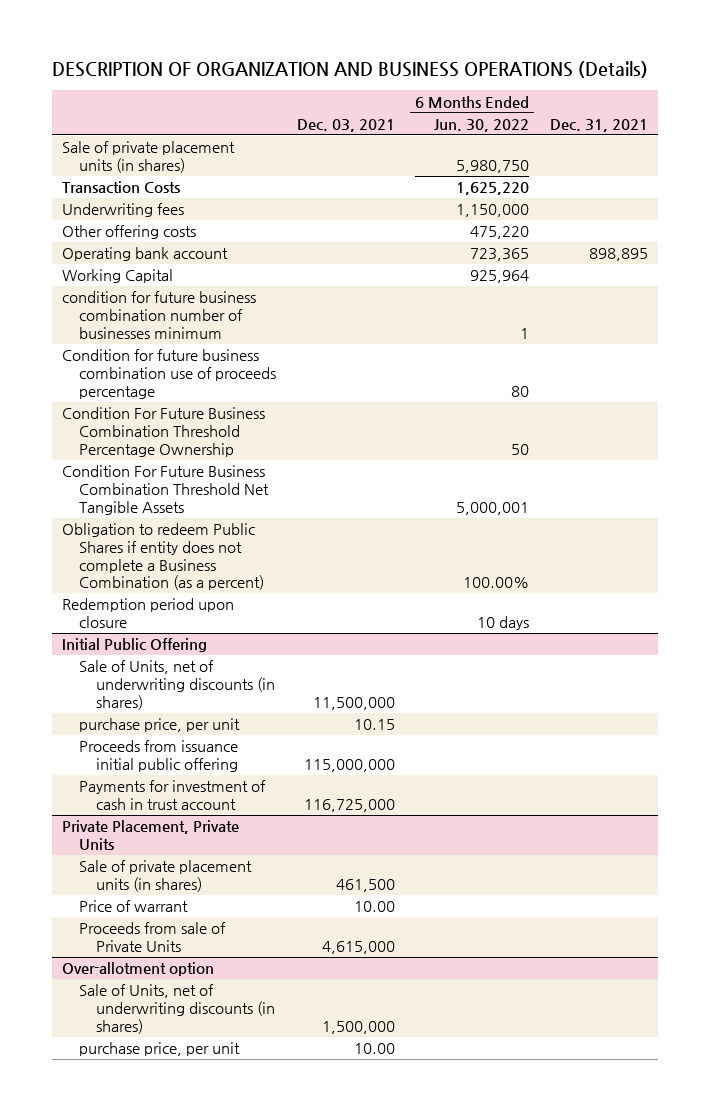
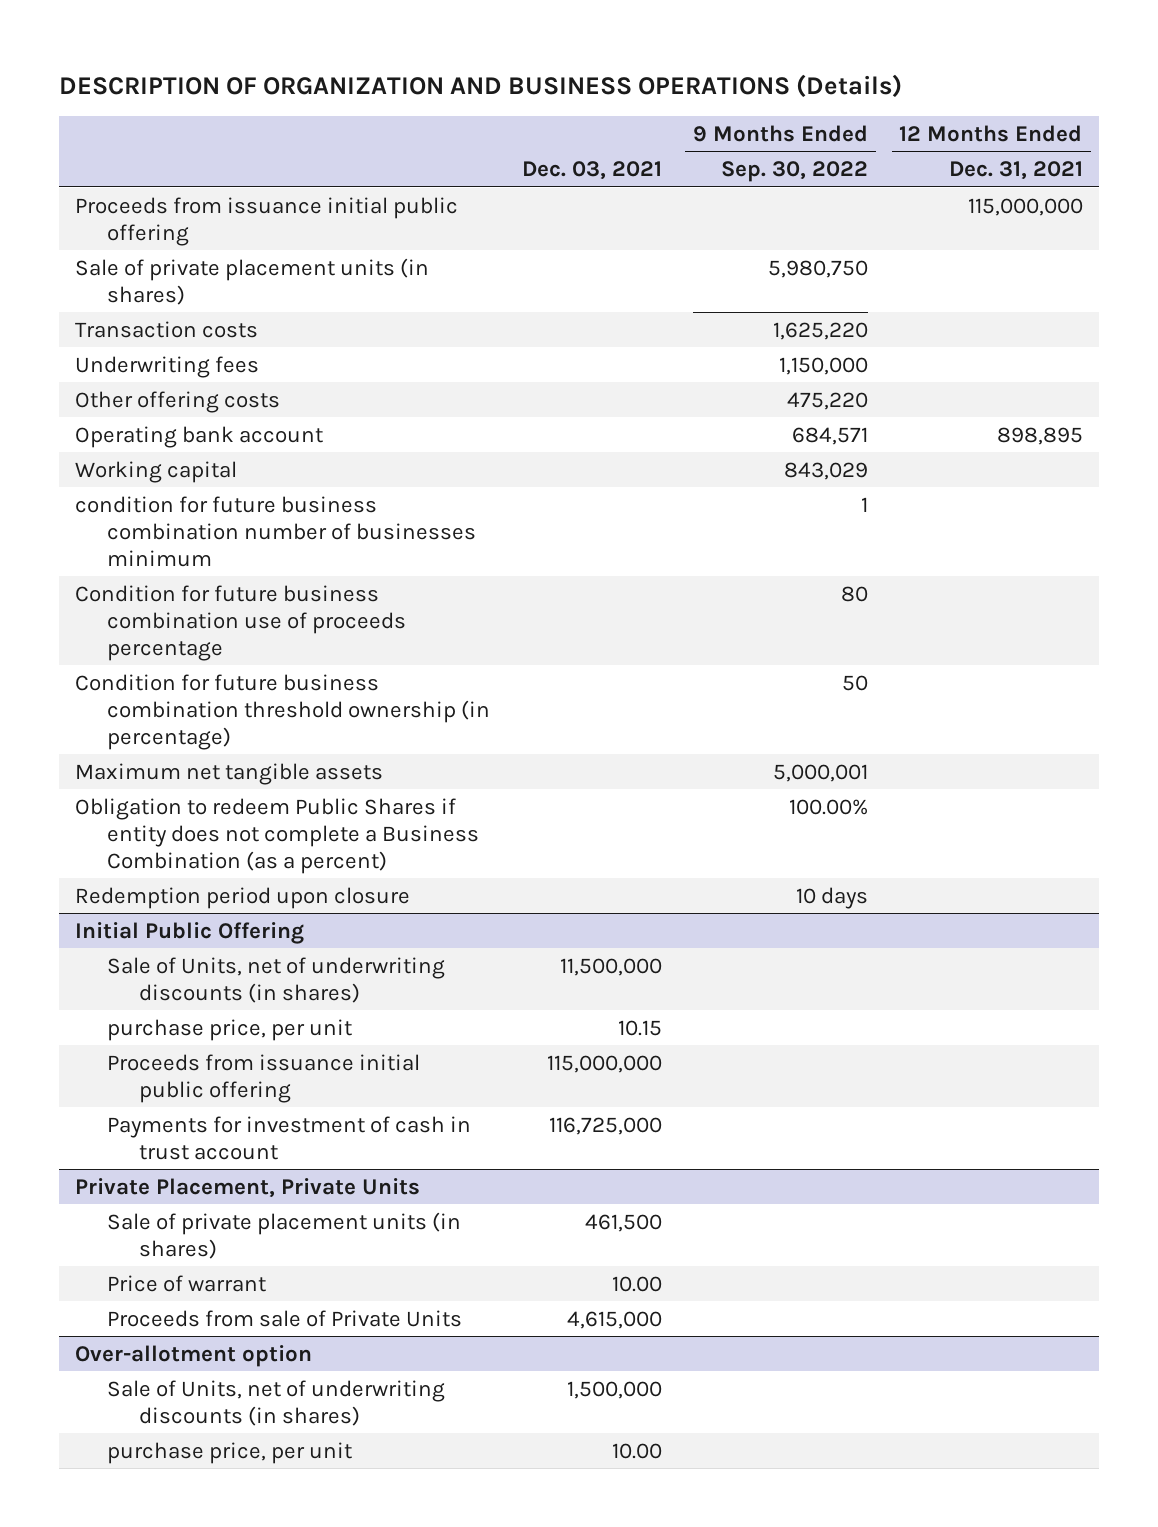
- | Dec. 03, 2021 | 6 Months Ended Jun. 30, 2022 | Dec. 31, 2021
+ | Dec. 03, 2021 | 9 Months Ended Sep. 30, 2022 | 12 Months Ended Dec. 31, 2021
+ Proceeds from issuance initial public offering | | | 115,000,000
- Transaction Costs | | 1,625,220 |
+ Transaction costs | | 1,625,220 |
- Working Capital | | 925,964 |
+ Working capital | | 843,029 |
- Condition For Future Business Combination Threshold Percentage Ownership | | 50 |
- Condition For Future Business Combination Threshold Net Tangible Assets | | 5,000,001 |
+ Condition for future business combination threshold ownership (in percentage) | | 50 |
+ Maximum net tangible assets | | 5,000,001 |

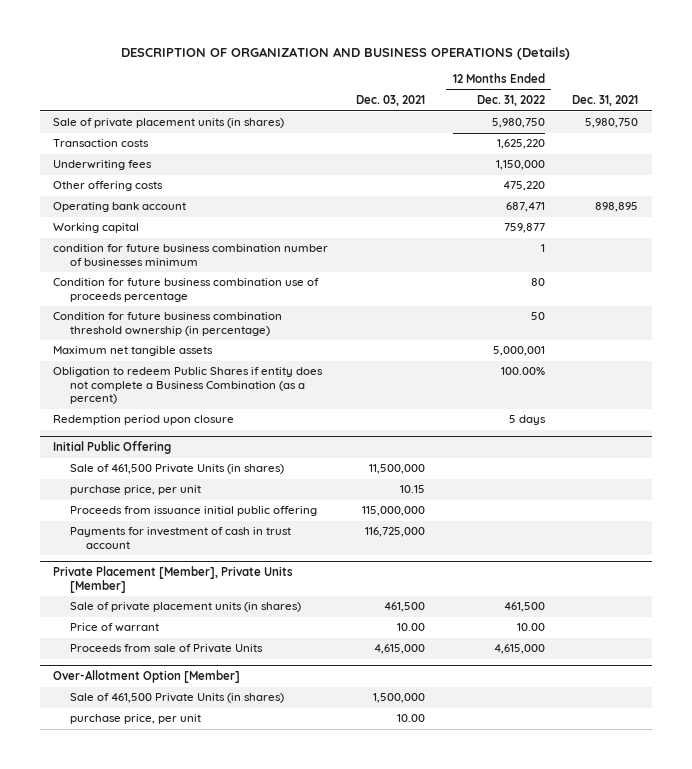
- | Dec. 03, 2021 | 9 Months Ended Sep. 30, 2022 | 12 Months Ended Dec. 31, 2021
+ | Dec. 03, 2021 | 12 Months Ended Dec. 31, 2022 | Dec. 31, 2021
- Proceeds from issuance initial public offering | | | 115,000,000
@ Initial Public Offering
- Sale of Units, net of underwriting discounts (in shares) | 11,500,000 | |
+ Sale of 461,500 Private Units (in shares) | 11,500,000 | |
- Private Placement, Private Units
+ Private Placement [Member], Private Units [Member]
- Over-allotment option
- Sale of Units, net of underwriting discounts (in shares) | 1,500,000 | |
+ Over-Allotment Option [Member]
+ Sale of 461,500 Private Units (in shares) | 1,500,000 | |

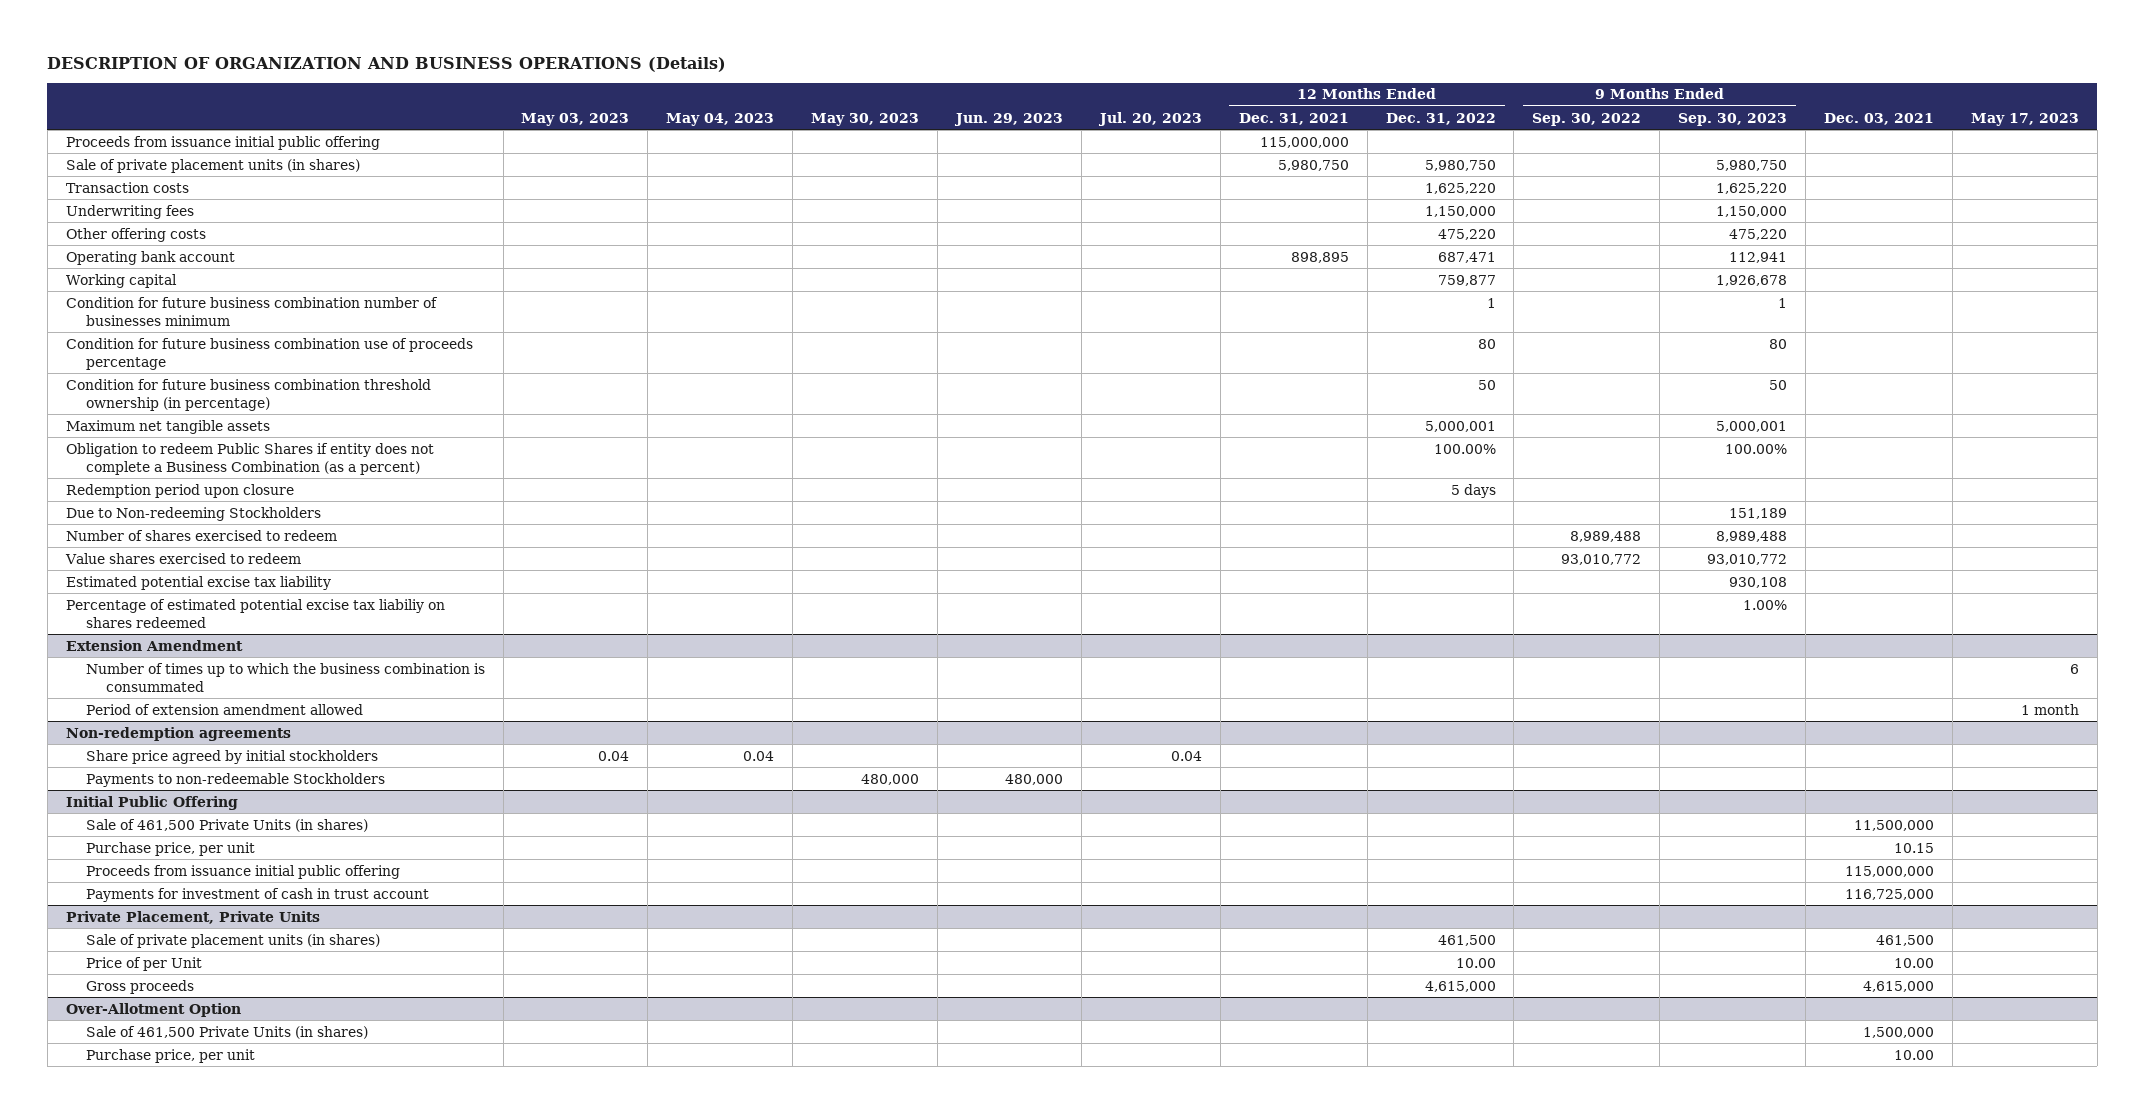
- | Dec. 03, 2021 | 12 Months Ended Dec. 31, 2022 | Dec. 31, 2021
+ | May 03, 2023 | May 04, 2023 | May 30, 2023 | Jun. 29, 2023 | Jul. 20, 2023 | 12 Months Ended Dec. 31, 2021 | 12 Months Ended Dec. 31, 2022 | 9 Months Ended Sep. 30, 2022 | 9 Months Ended Sep. 30, 2023 | Dec. 03, 2021 | May 17, 2023
+ Proceeds from issuance initial public offering | | | | | | 115,000,000 | | | | |
- condition for future business combination number of businesses minimum | | 1 |
+ Condition for future business combination number of businesses minimum | | | | | | | 1 | | 1 | |
+ Due to Non-redeeming Stockholders | | | | | | | | | 151,189 | |
+ Number of shares exercised to redeem | | | | | | | | 8,989,488 | 8,989,488 | |
+ Value shares exercised to redeem | | | | | | | | 93,010,772 | 93,010,772 | |
+ Estimated potential excise tax liability | | | | | | | | | 930,108 | |
+ Percentage of estimated potential excise tax liabiliy on shares redeemed | | | | | | | | | 1.00% | |
+ Extension Amendment
+ Number of times up to which the business combination is consummated | | | | | | | | | | | 6
+ Period of extension amendment allowed | | | | | | | | | | | 1 month
+ Non-redemption agreements
+ Share price agreed by initial stockholders | 0.04 | 0.04 | | | 0.04 | | | | | |
+ Payments to non-redeemable Stockholders | | | 480,000 | 480,000 | | | | | | |
@ Initial Public Offering
- purchase price, per unit | 10.15 | |
+ Purchase price, per unit | | | | | | | | | | 10.15 |
- Private Placement [Member], Private Units [Member]
+ Private Placement, Private Units
- Price of warrant | 10.00 | 10.00 |
- Proceeds from sale of Private Units | 4,615,000 | 4,615,000 |
- Over-Allotment Option [Member]
+ Price of per Unit | | | | | | | 10.00 | | | 10.00 |
+ Gross proceeds | | | | | | | 4,615,000 | | | 4,615,000 |
+ Over-Allotment Option
- purchase price, per unit | 10.00 | |
+ Purchase price, per unit | | | | | | | | | | 10.00 |

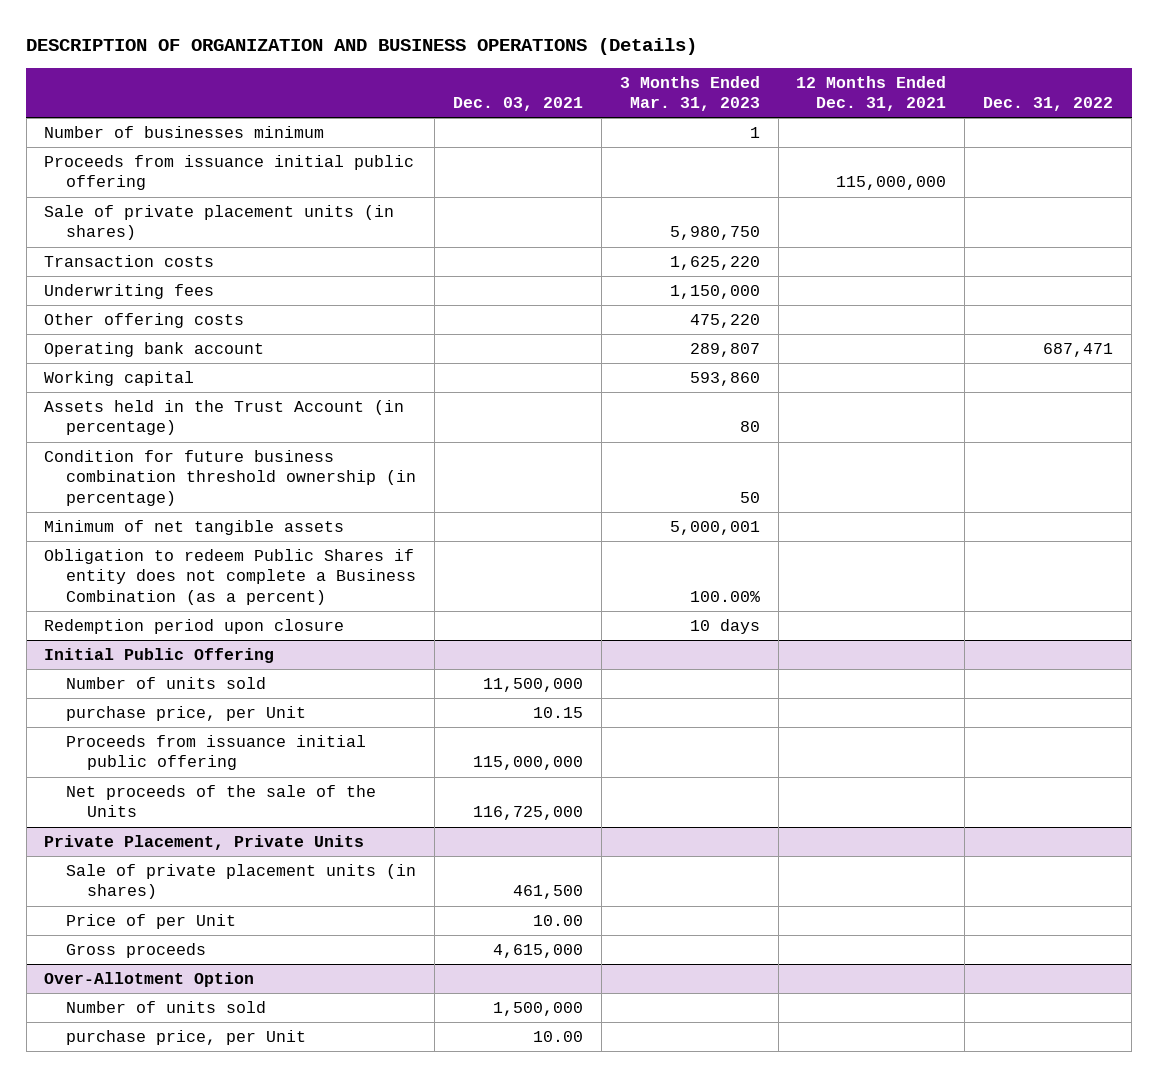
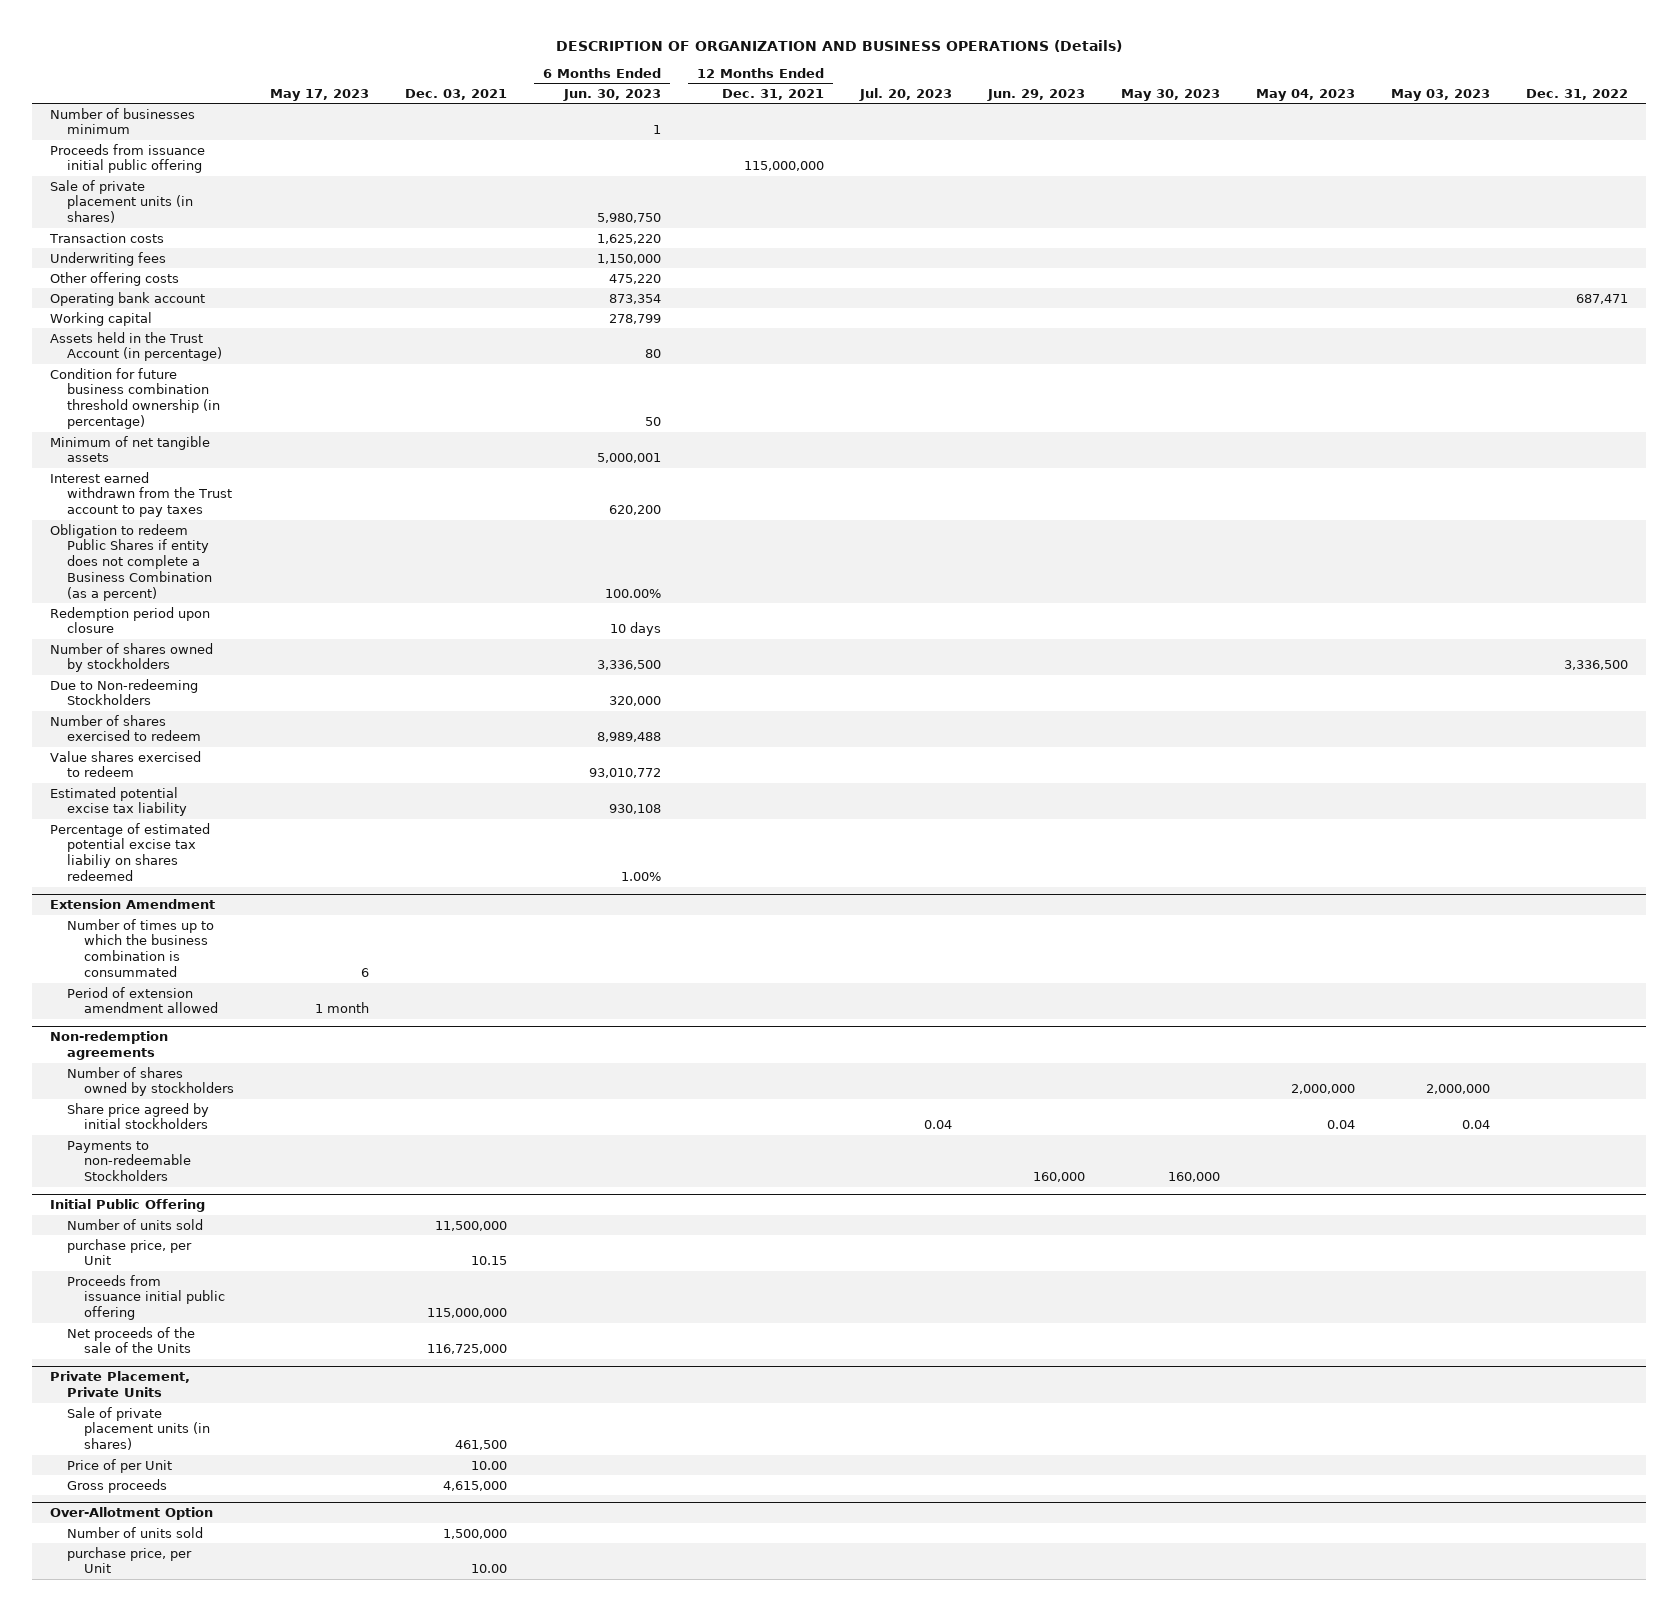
- | Dec. 03, 2021 | 3 Months Ended Mar. 31, 2023 | 12 Months Ended Dec. 31, 2021 | Dec. 31, 2022
+ | May 17, 2023 | Dec. 03, 2021 | 6 Months Ended Jun. 30, 2023 | 12 Months Ended Dec. 31, 2021 | Jul. 20, 2023 | Jun. 29, 2023 | May 30, 2023 | May 04, 2023 | May 03, 2023 | Dec. 31, 2022
+ Interest earned withdrawn from the Trust account to pay taxes | | | 620,200 | | | | | | |
+ Number of shares owned by stockholders | | | 3,336,500 | | | | | | | 3,336,500
+ Due to Non-redeeming Stockholders | | | 320,000 | | | | | | |
+ Number of shares exercised to redeem | | | 8,989,488 | | | | | | |
+ Value shares exercised to redeem | | | 93,010,772 | | | | | | |
+ Estimated potential excise tax liability | | | 930,108 | | | | | | |
+ Percentage of estimated potential excise tax liabiliy on shares redeemed | | | 1.00% | | | | | | |
+ Extension Amendment
+ Number of times up to which the business combination is consummated | 6 | | | | | | | | |
+ Period of extension amendment allowed | 1 month | | | | | | | | |
+ Non-redemption agreements
+ Number of shares owned by stockholders | | | | | | | | 2,000,000 | 2,000,000 |
+ Share price agreed by initial stockholders | | | | | 0.04 | | | 0.04 | 0.04 |
+ Payments to non-redeemable Stockholders | | | | | | 160,000 | 160,000 | | |

